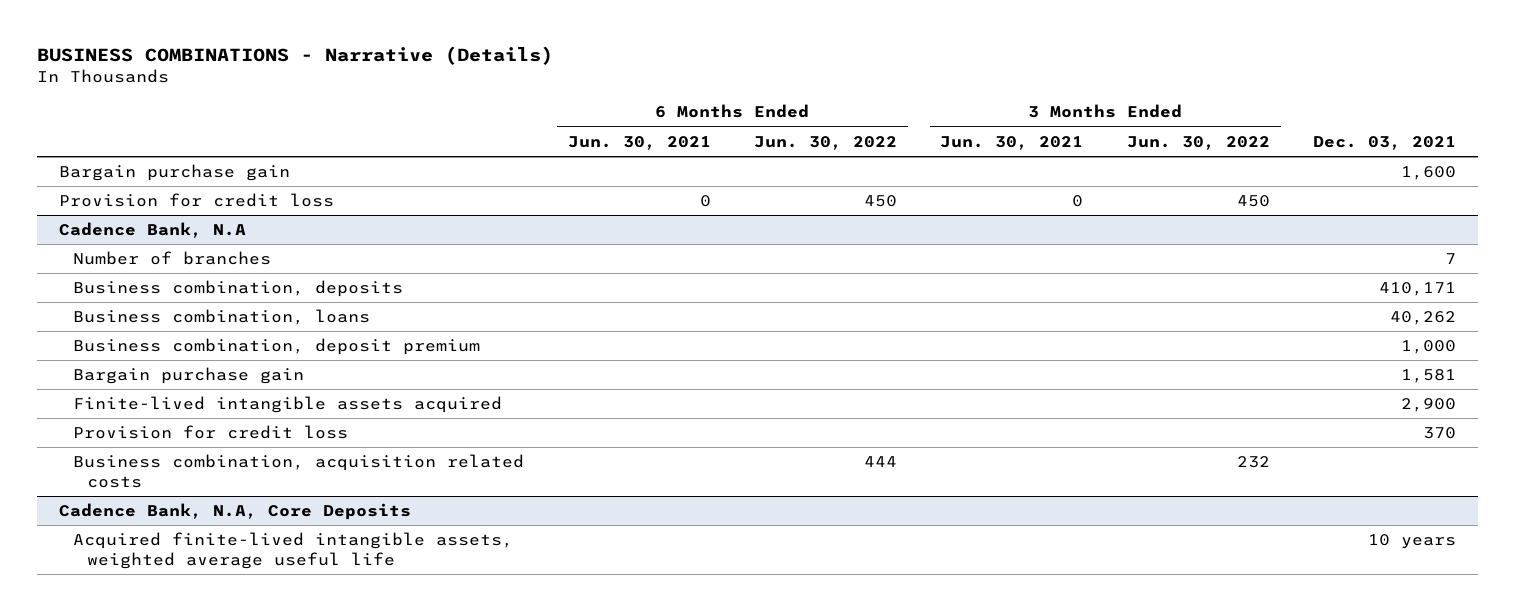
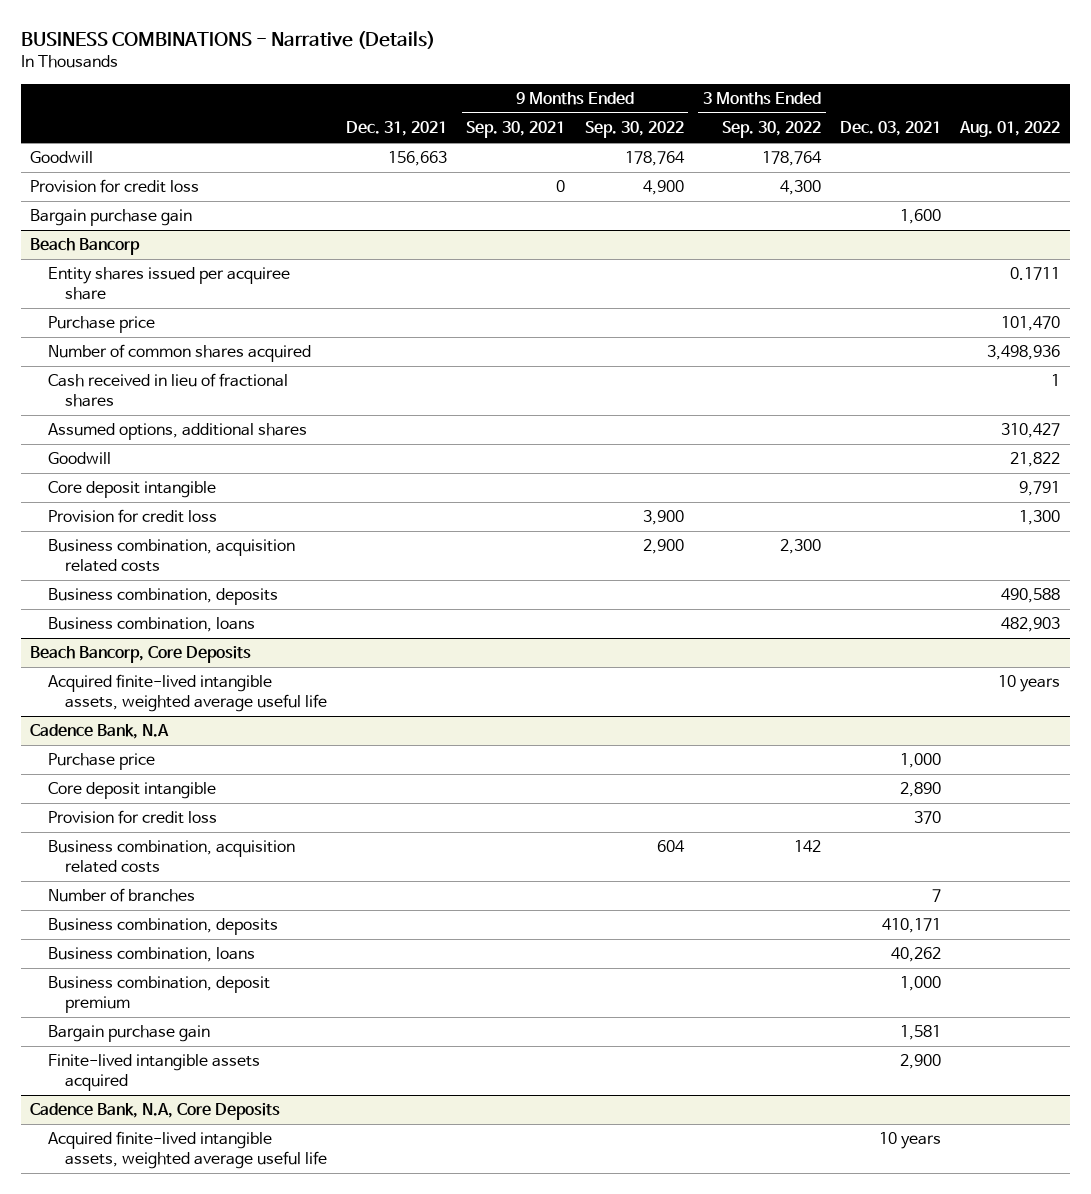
- | 6 Months Ended Jun. 30, 2021 | 6 Months Ended Jun. 30, 2022 | 3 Months Ended Jun. 30, 2021 | 3 Months Ended Jun. 30, 2022 | Dec. 03, 2021
+ | Dec. 31, 2021 | 9 Months Ended Sep. 30, 2021 | 9 Months Ended Sep. 30, 2022 | 3 Months Ended Sep. 30, 2022 | Dec. 03, 2021 | Aug. 01, 2022
+ Goodwill | 156,663 | | 178,764 | 178,764 | |
moved down: Bargain purchase gain | | | | | 1,600 |
+ Beach Bancorp
+ Entity shares issued per acquiree share | | | | | | 0.1711
+ Purchase price | | | | | | 101,470
+ Number of common shares acquired | | | | | | 3,498,936
+ Cash received in lieu of fractional shares | | | | | | 1
+ Assumed options, additional shares | | | | | | 310,427
+ Goodwill | | | | | | 21,822
+ Core deposit intangible | | | | | | 9,791
+ Provision for credit loss | | | 3,900 | | | 1,300
+ Business combination, acquisition related costs | | | 2,900 | 2,300 | |
+ Business combination, deposits | | | | | | 490,588
+ Business combination, loans | | | | | | 482,903
+ Beach Bancorp, Core Deposits
+ Acquired finite-lived intangible assets, weighted average useful life | | | | | | 10 years
@ Cadence Bank, N.A
+ Purchase price | | | | | 1,000 |
+ Core deposit intangible | | | | | 2,890 |
moved up: Provision for credit loss | | | | | 370 |
moved up: Business combination, acquisition related costs | | | 604 | 142 | |

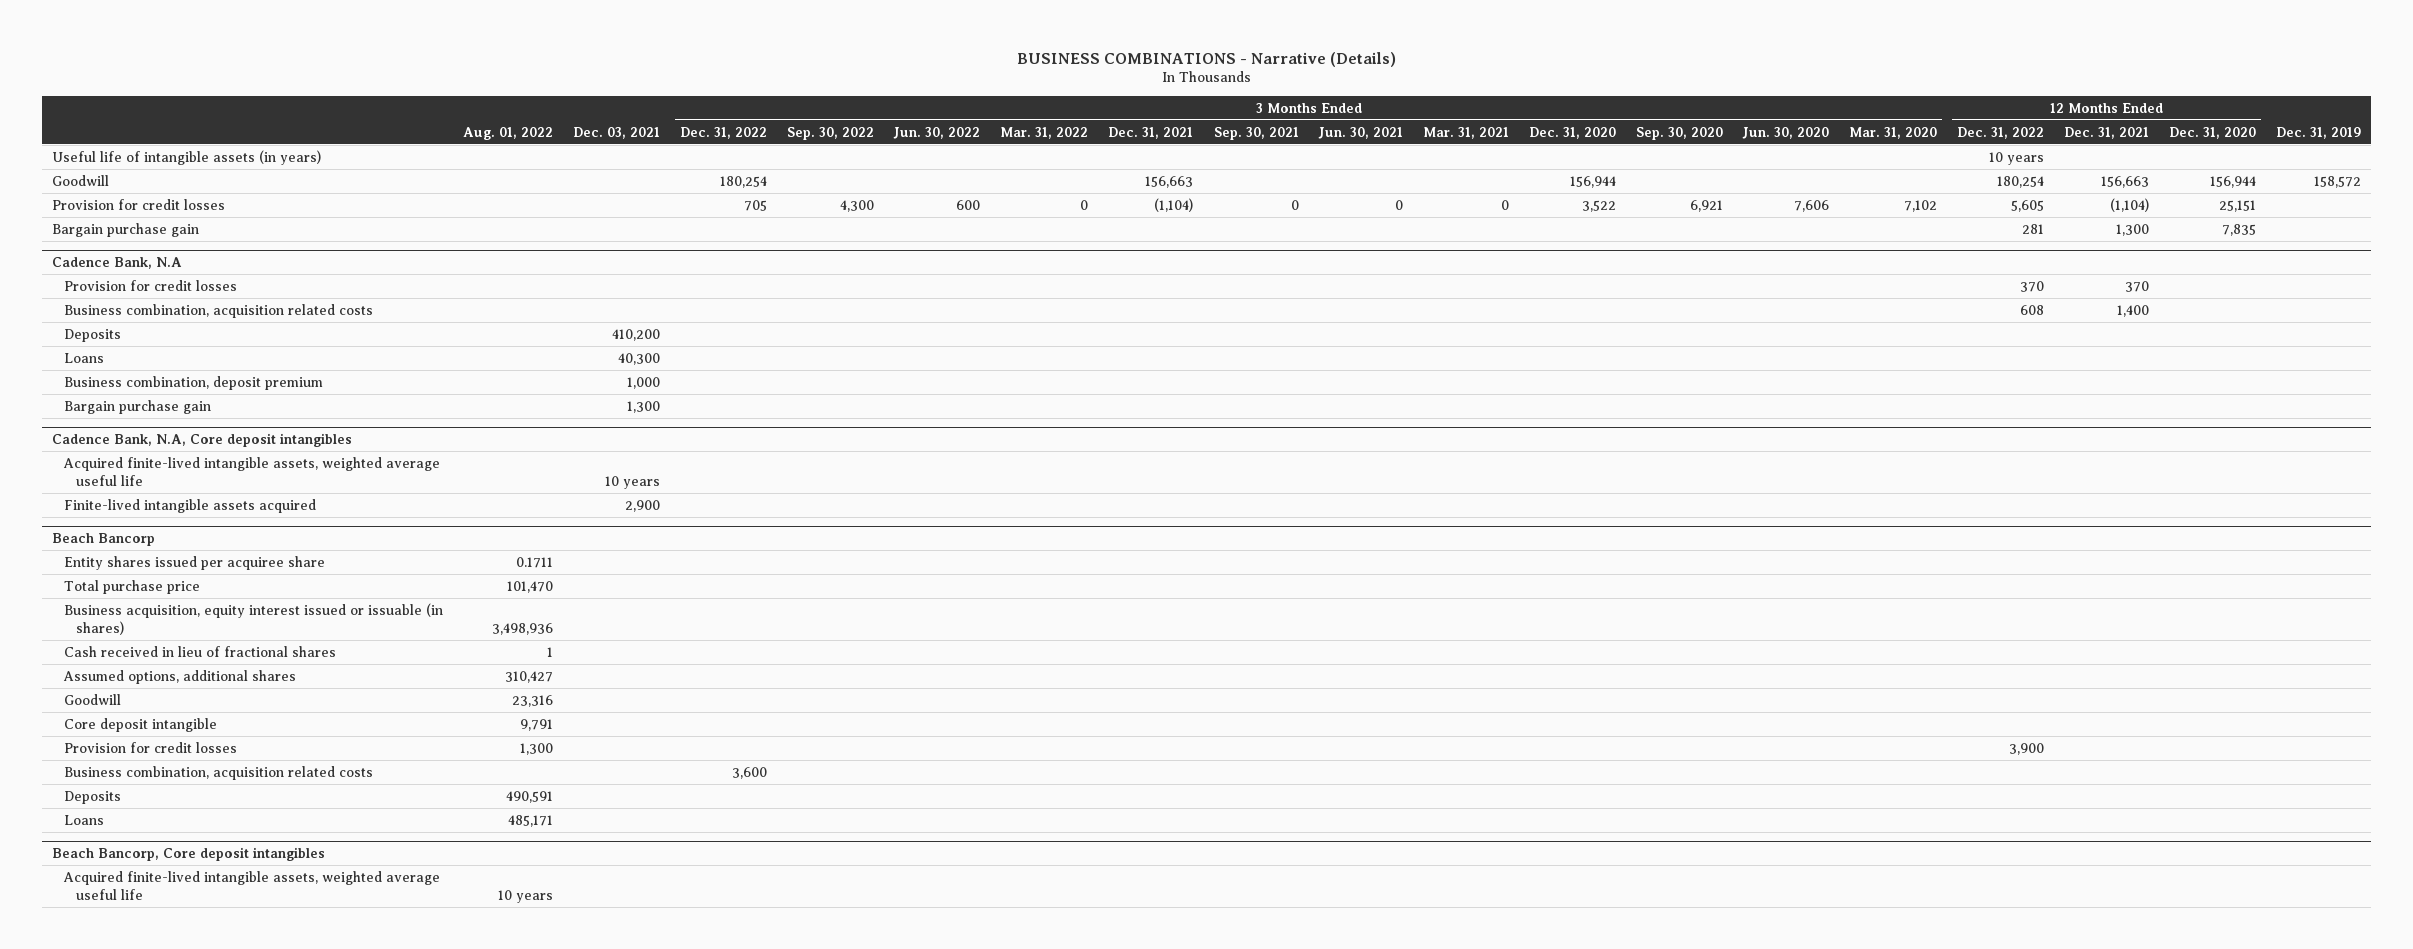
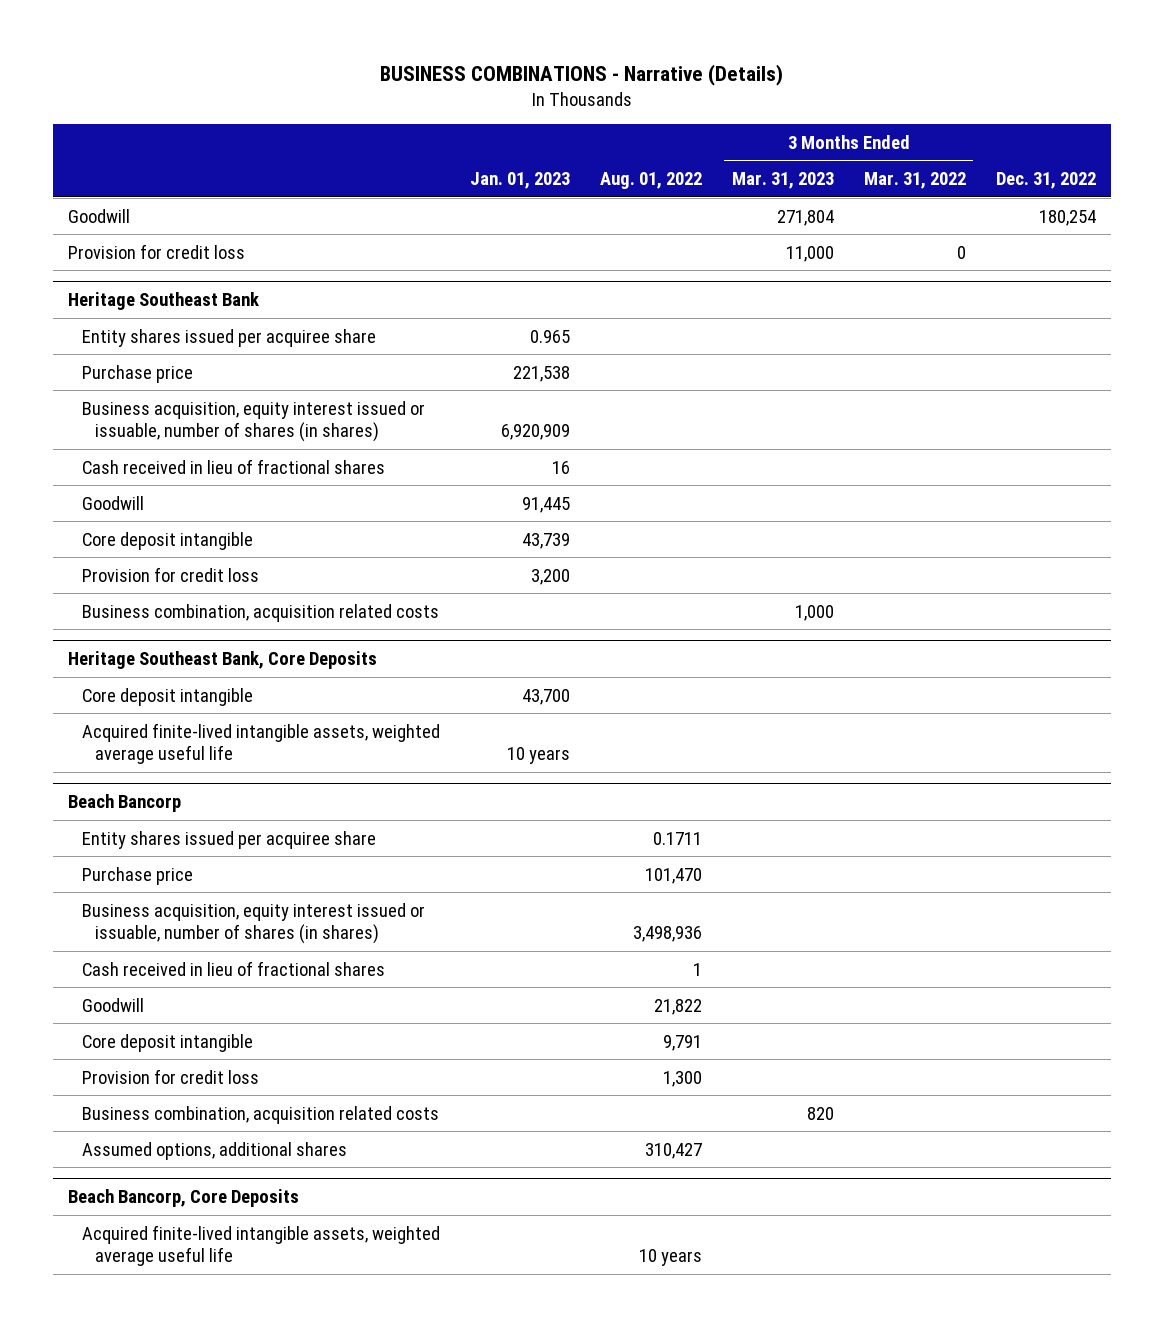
- | Aug. 01, 2022 | Dec. 03, 2021 | 3 Months Ended Dec. 31, 2022 | 3 Months Ended Sep. 30, 2022 | 3 Months Ended Jun. 30, 2022 | 3 Months Ended Mar. 31, 2022 | 3 Months Ended Dec. 31, 2021 | 3 Months Ended Sep. 30, 2021 | 3 Months Ended Jun. 30, 2021 | 3 Months Ended Mar. 31, 2021 | 3 Months Ended Dec. 31, 2020 | 3 Months Ended Sep. 30, 2020 | 3 Months Ended Jun. 30, 2020 | 3 Months Ended Mar. 31, 2020 | 12 Months Ended Dec. 31, 2022 | 12 Months Ended Dec. 31, 2021 | 12 Months Ended Dec. 31, 2020 | Dec. 31, 2019
+ | Jan. 01, 2023 | Aug. 01, 2022 | 3 Months Ended Mar. 31, 2023 | 3 Months Ended Mar. 31, 2022 | Dec. 31, 2022
- Useful life of intangible assets (in years) | | | | | | | | | | | | | | | 10 years | | |
- Provision for credit losses | | | 705 | 4,300 | 600 | 0 | (1,104) | 0 | 0 | 0 | 3,522 | 6,921 | 7,606 | 7,102 | 5,605 | (1,104) | 25,151 |
- Bargain purchase gain | | | | | | | | | | | | | | | 281 | 1,300 | 7,835 |
- Cadence Bank, N.A
- Provision for credit losses | | | | | | | | | | | | | | | 370 | 370 | |
- Business combination, acquisition related costs | | | | | | | | | | | | | | | 608 | 1,400 | |
- Deposits | | 410,200 | | | | | | | | | | | | | | | |
- Loans | | 40,300 | | | | | | | | | | | | | | | |
- Business combination, deposit premium | | 1,000 | | | | | | | | | | | | | | | |
- Bargain purchase gain | | 1,300 | | | | | | | | | | | | | | | |
- Cadence Bank, N.A, Core deposit intangibles
- Acquired finite-lived intangible assets, weighted average useful life | | 10 years | | | | | | | | | | | | | | | |
- Finite-lived intangible assets acquired | | 2,900 | | | | | | | | | | | | | | | |
+ Provision for credit loss | | | 11,000 | 0 |
+ Heritage Southeast Bank
+ Entity shares issued per acquiree share | 0.965 | | | |
+ Purchase price | 221,538 | | | |
+ Business acquisition, equity interest issued or issuable, number of shares (in shares) | 6,920,909 | | | |
+ Cash received in lieu of fractional shares | 16 | | | |
+ Goodwill | 91,445 | | | |
+ Core deposit intangible | 43,739 | | | |
+ Provision for credit loss | 3,200 | | | |
+ Business combination, acquisition related costs | | | 1,000 | |
+ Heritage Southeast Bank, Core Deposits
+ Core deposit intangible | 43,700 | | | |
+ Acquired finite-lived intangible assets, weighted average useful life | 10 years | | | |
@ Beach Bancorp
- Total purchase price | 101,470 | | | | | | | | | | | | | | | | |
- Business acquisition, equity interest issued or issuable (in shares) | 3,498,936 | | | | | | | | | | | | | | | | |
+ Purchase price | | 101,470 | | |
+ Business acquisition, equity interest issued or issuable, number of shares (in shares) | | 3,498,936 | | |
- Goodwill | 23,316 | | | | | | | | | | | | | | | | |
+ Goodwill | | 21,822 | | |
- Provision for credit losses | 1,300 | | | | | | | | | | | | | | 3,900 | | |
+ Provision for credit loss | | 1,300 | | |
- Deposits | 490,591 | | | | | | | | | | | | | | | | |
- Loans | 485,171 | | | | | | | | | | | | | | | | |
- Beach Bancorp, Core deposit intangibles
@ Beach Bancorp
moved down: Assumed options, additional shares | | 310,427 | | |
+ Beach Bancorp, Core Deposits

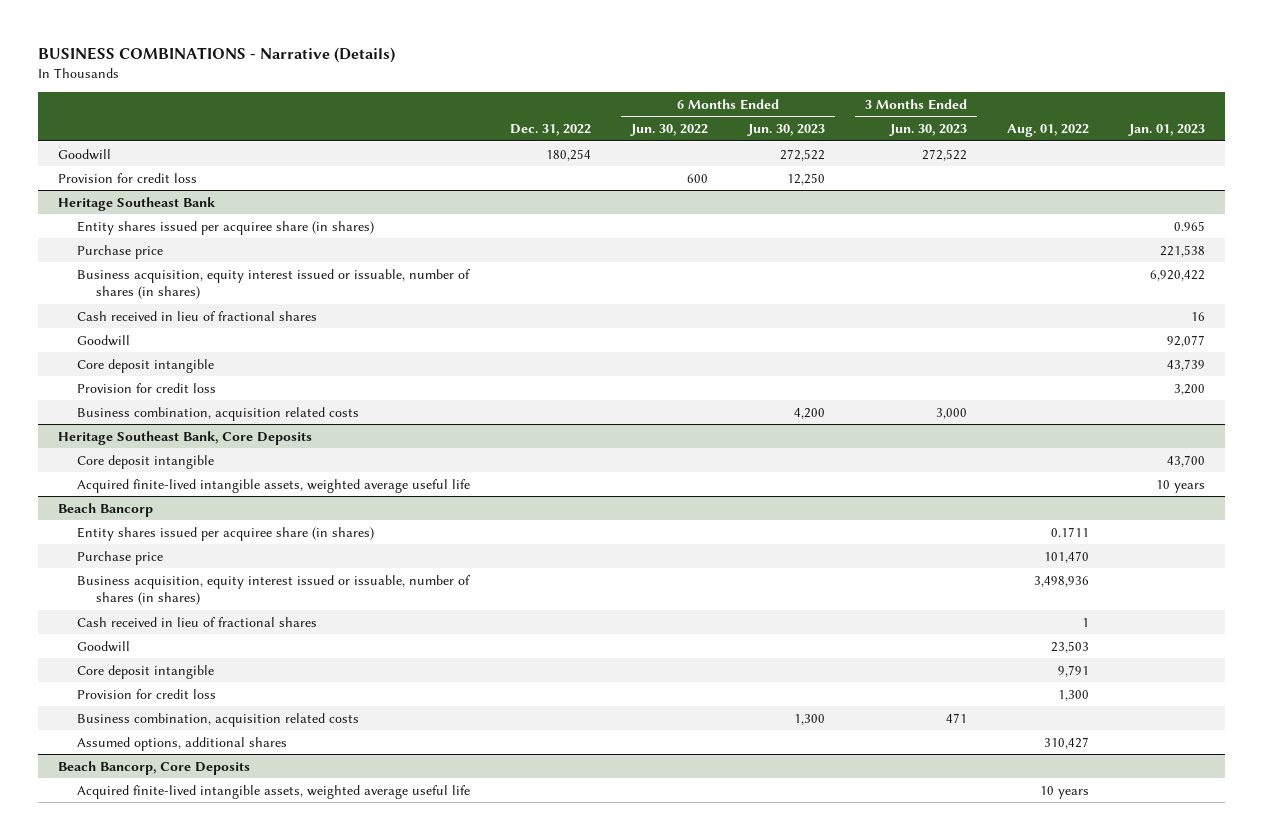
- | Jan. 01, 2023 | Aug. 01, 2022 | 3 Months Ended Mar. 31, 2023 | 3 Months Ended Mar. 31, 2022 | Dec. 31, 2022
+ | Dec. 31, 2022 | 6 Months Ended Jun. 30, 2022 | 6 Months Ended Jun. 30, 2023 | 3 Months Ended Jun. 30, 2023 | Aug. 01, 2022 | Jan. 01, 2023
@ Heritage Southeast Bank
- Entity shares issued per acquiree share | 0.965 | | | |
+ Entity shares issued per acquiree share (in shares) | | | | | | 0.965
- Business acquisition, equity interest issued or issuable, number of shares (in shares) | 6,920,909 | | | |
+ Business acquisition, equity interest issued or issuable, number of shares (in shares) | | | | | | 6,920,422
- Goodwill | 91,445 | | | |
+ Goodwill | | | | | | 92,077
@ Beach Bancorp
- Entity shares issued per acquiree share | | 0.1711 | | |
+ Entity shares issued per acquiree share (in shares) | | | | | 0.1711 |
- Goodwill | | 21,822 | | |
+ Goodwill | | | | | 23,503 |

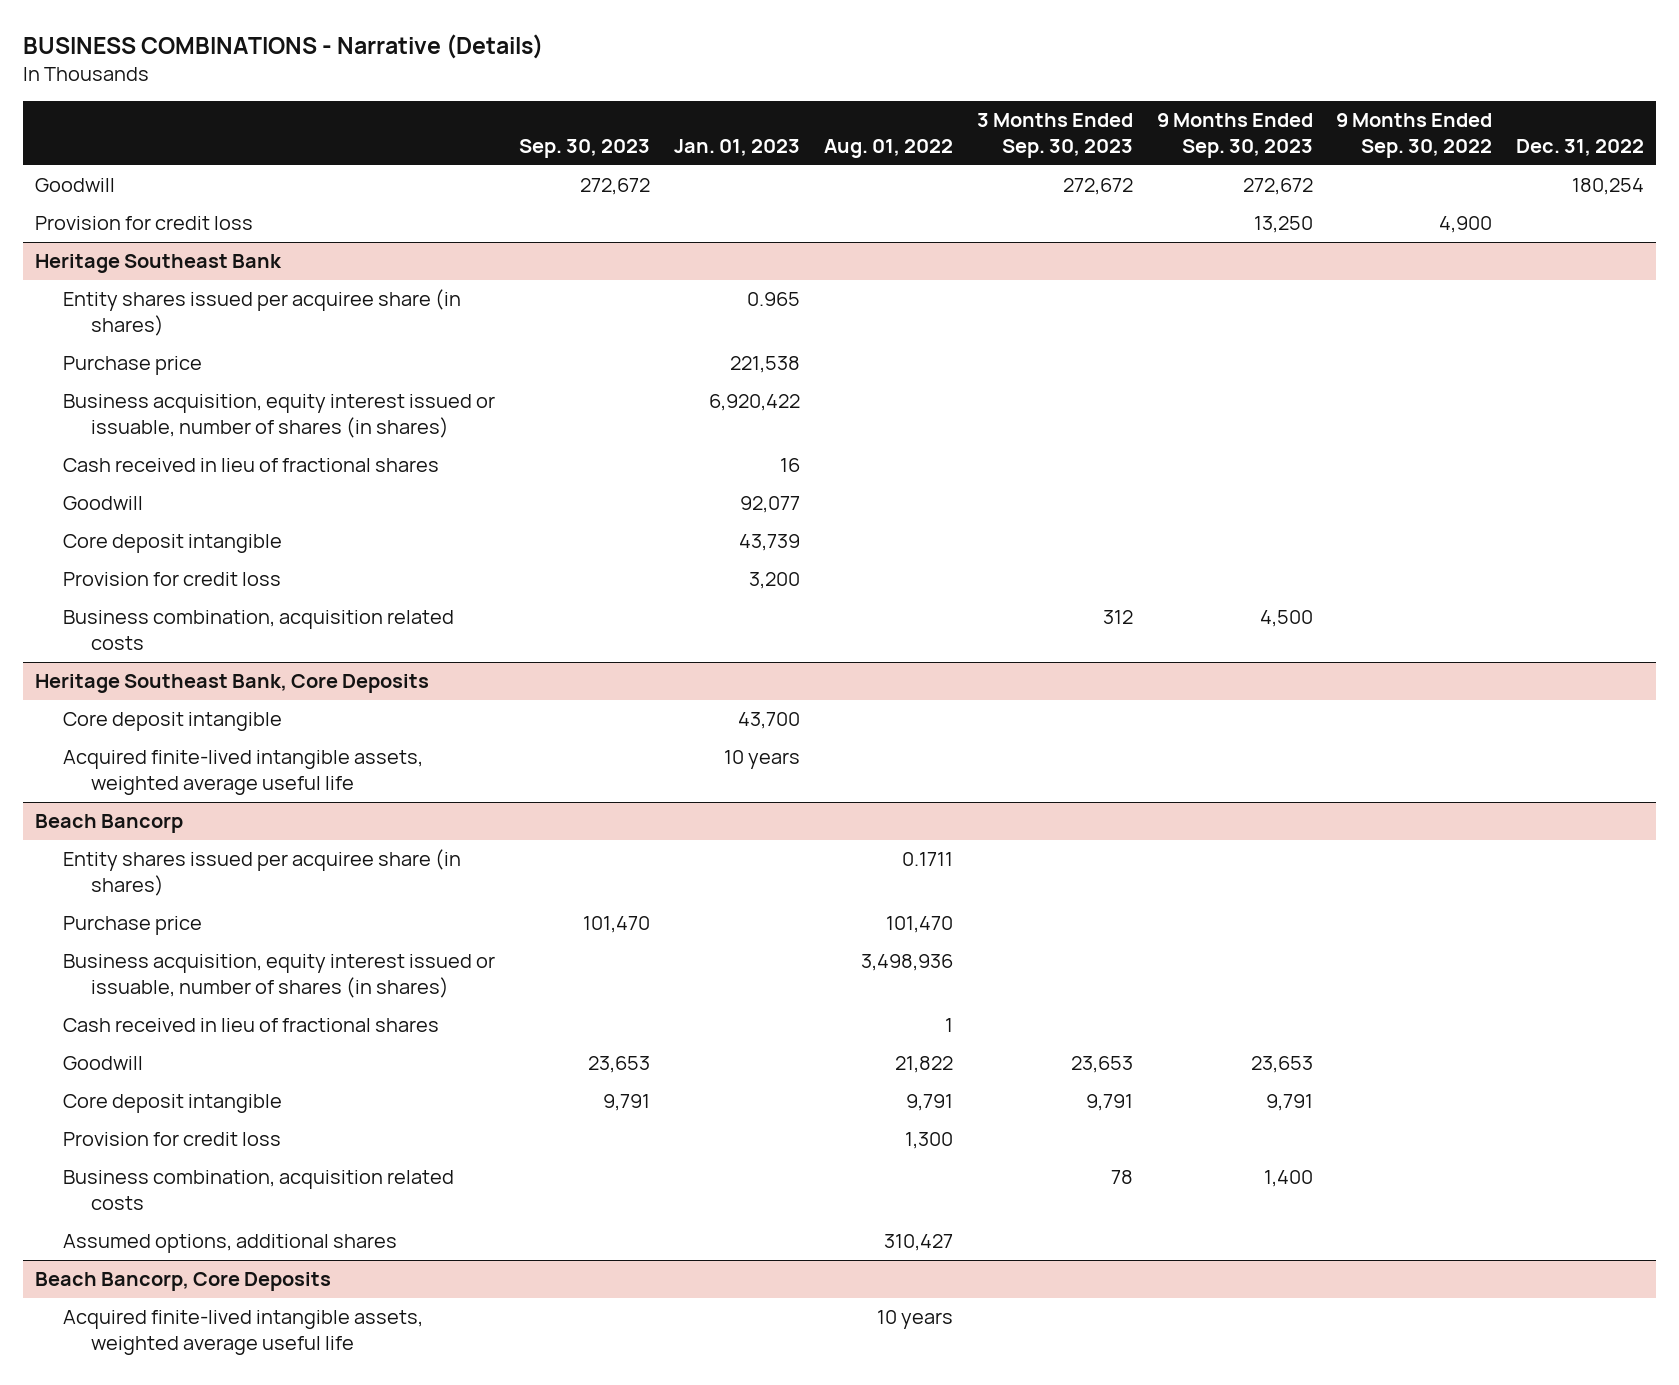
- | Dec. 31, 2022 | 6 Months Ended Jun. 30, 2022 | 6 Months Ended Jun. 30, 2023 | 3 Months Ended Jun. 30, 2023 | Aug. 01, 2022 | Jan. 01, 2023
+ | Sep. 30, 2023 | Jan. 01, 2023 | Aug. 01, 2022 | 3 Months Ended Sep. 30, 2023 | 9 Months Ended Sep. 30, 2023 | 9 Months Ended Sep. 30, 2022 | Dec. 31, 2022
@ Beach Bancorp
- Goodwill | | | | | 23,503 |
+ Goodwill | 23,653 | | 21,822 | 23,653 | 23,653 | |

